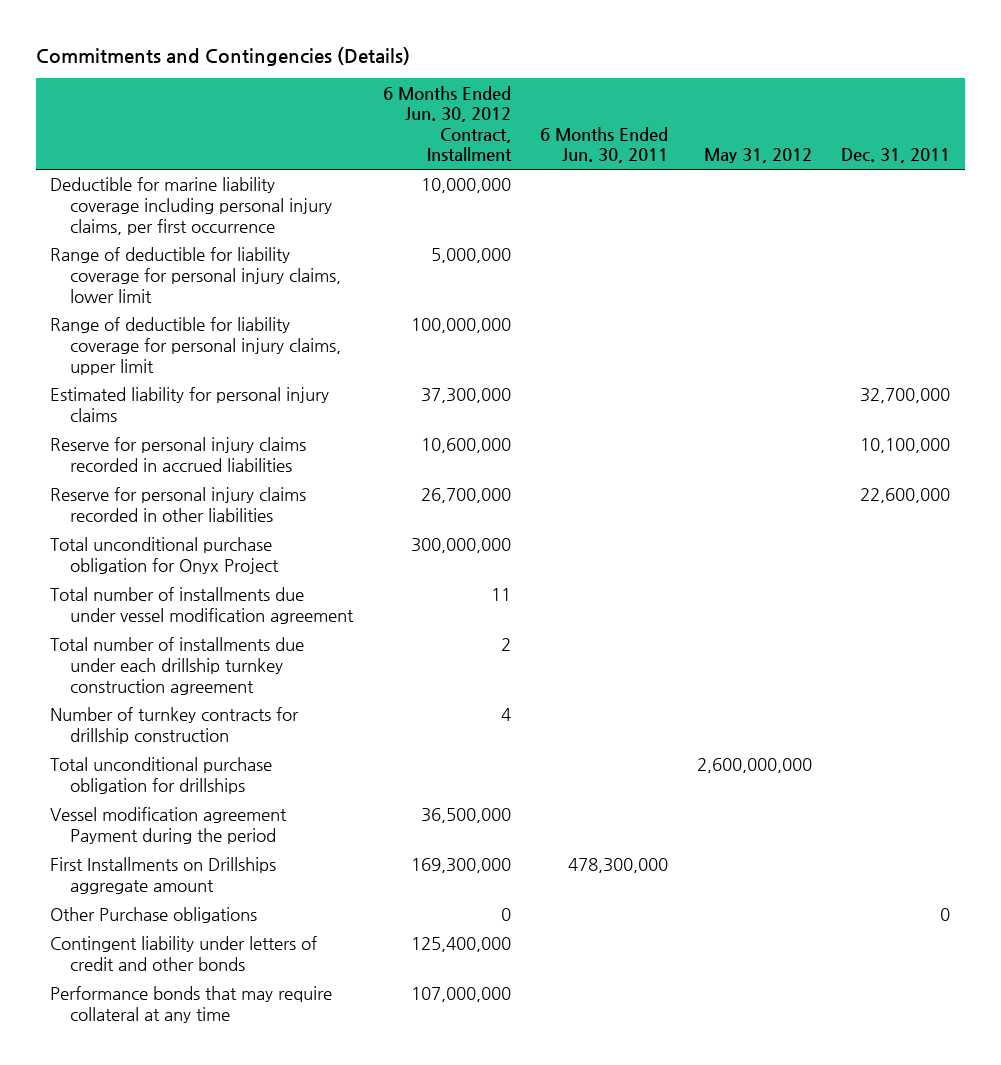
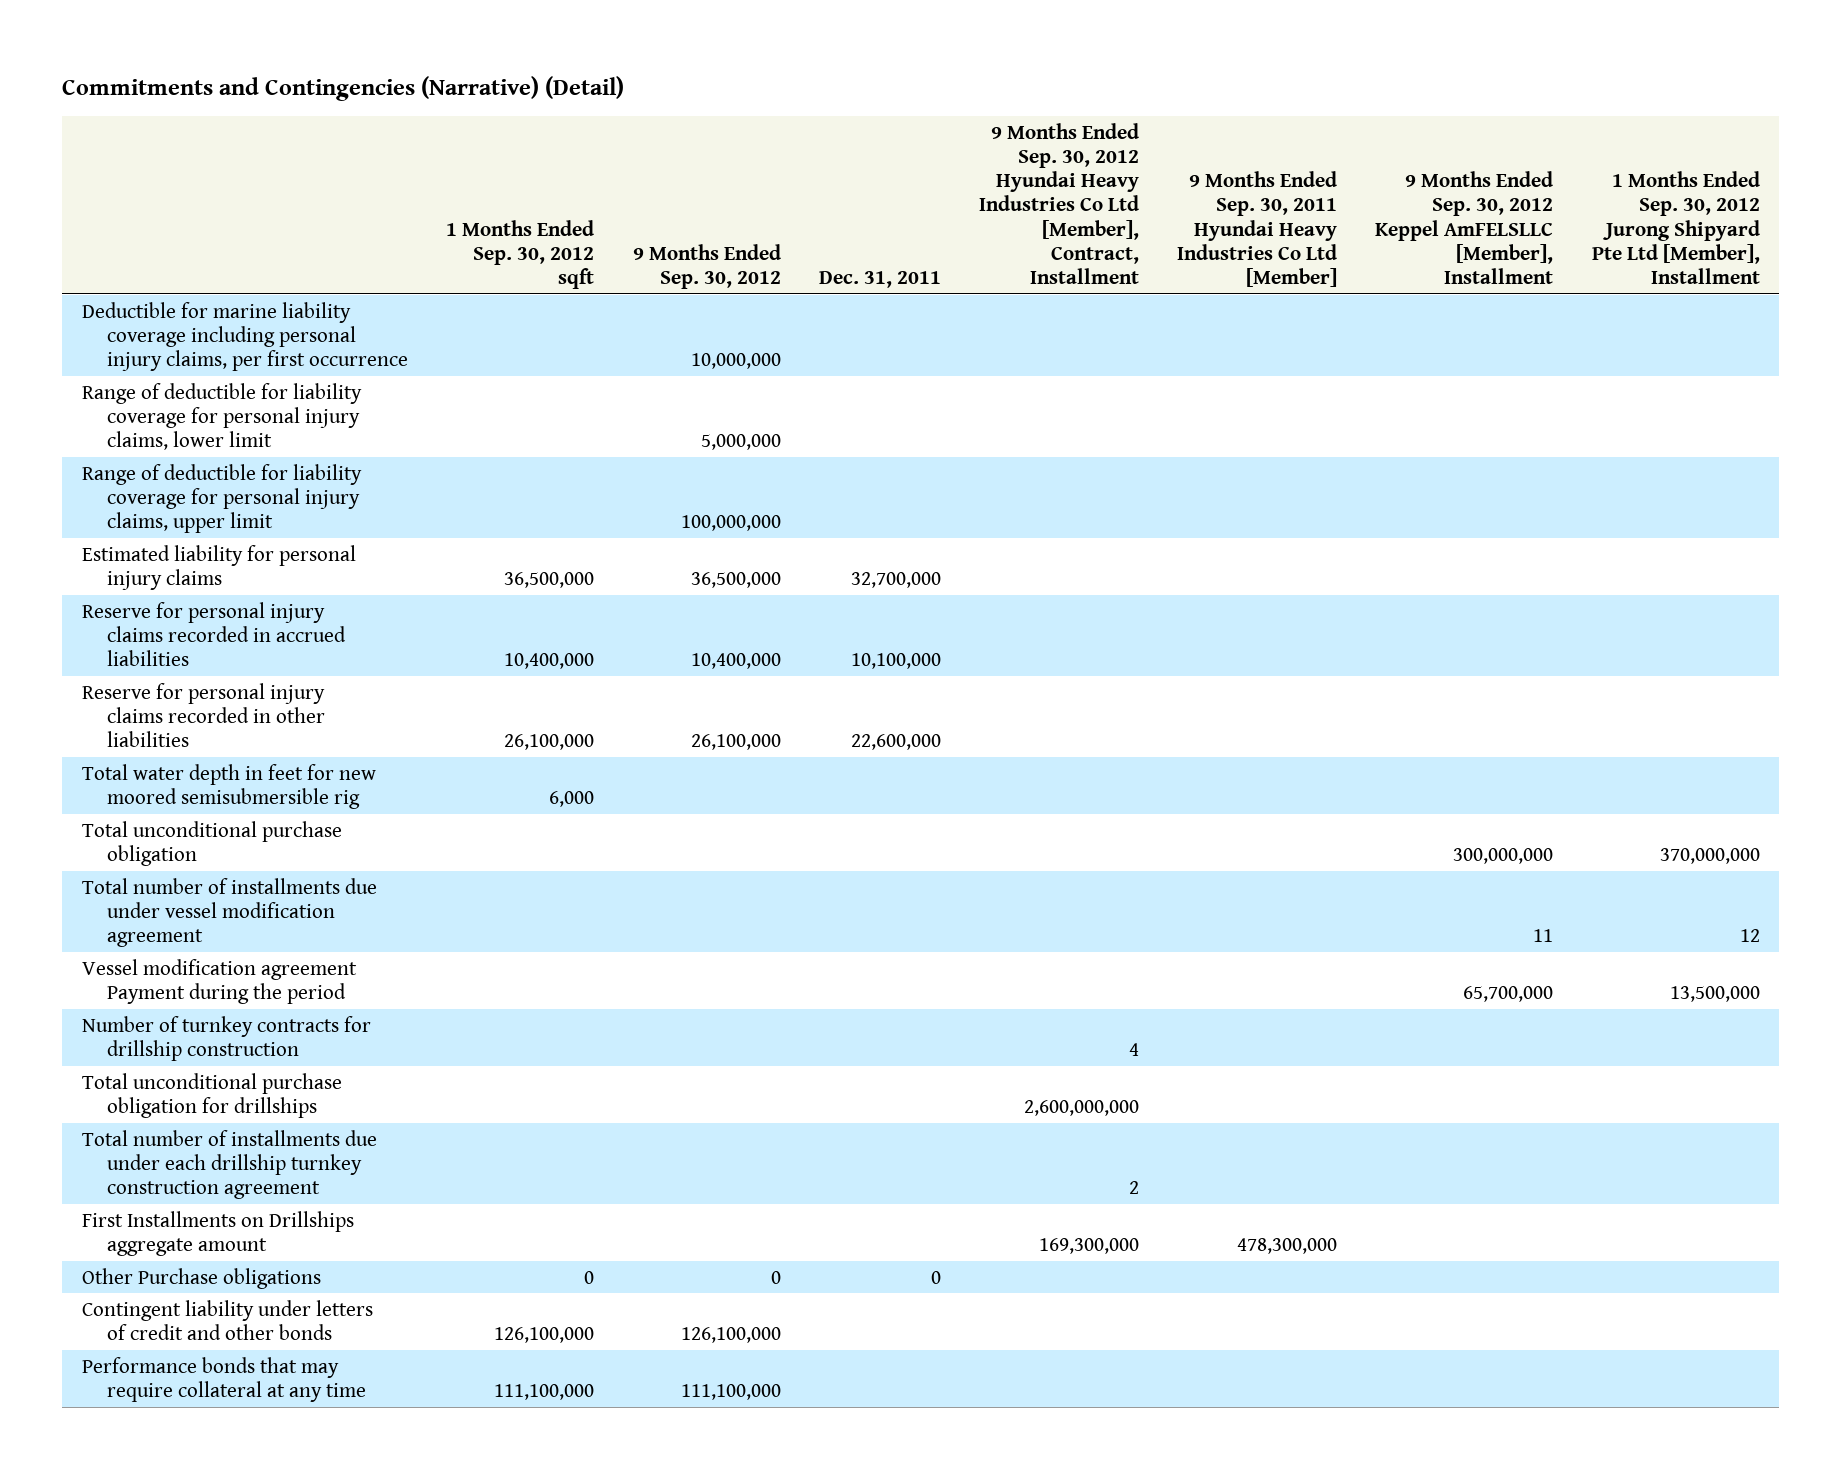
- Commitments and Contingencies (Details)
+ Commitments and Contingencies (Narrative) (Detail)
- | 6 Months Ended Jun. 30, 2012 Contract, Installment | 6 Months Ended Jun. 30, 2011 | May 31, 2012 | Dec. 31, 2011
+ | 1 Months Ended Sep. 30, 2012 sqft | 9 Months Ended Sep. 30, 2012 | Dec. 31, 2011 | 9 Months Ended Sep. 30, 2012 Hyundai Heavy Industries Co Ltd [Member], Contract, Installment | 9 Months Ended Sep. 30, 2011 Hyundai Heavy Industries Co Ltd [Member] | 9 Months Ended Sep. 30, 2012 Keppel AmFELSLLC [Member], Installment | 1 Months Ended Sep. 30, 2012 Jurong Shipyard Pte Ltd [Member], Installment
- Total unconditional purchase obligation for Onyx Project | 300,000,000 | | |
+ Total water depth in feet for new moored semisubmersible rig | 6,000 | | | | | |
+ Total unconditional purchase obligation | | | | | | 300,000,000 | 370,000,000
moved up: Vessel modification agreement Payment during the period | | | | | | 65,700,000 | 13,500,000
moved down: Total number of installments due under each drillship turnkey construction agreement | | | | 2 | | |

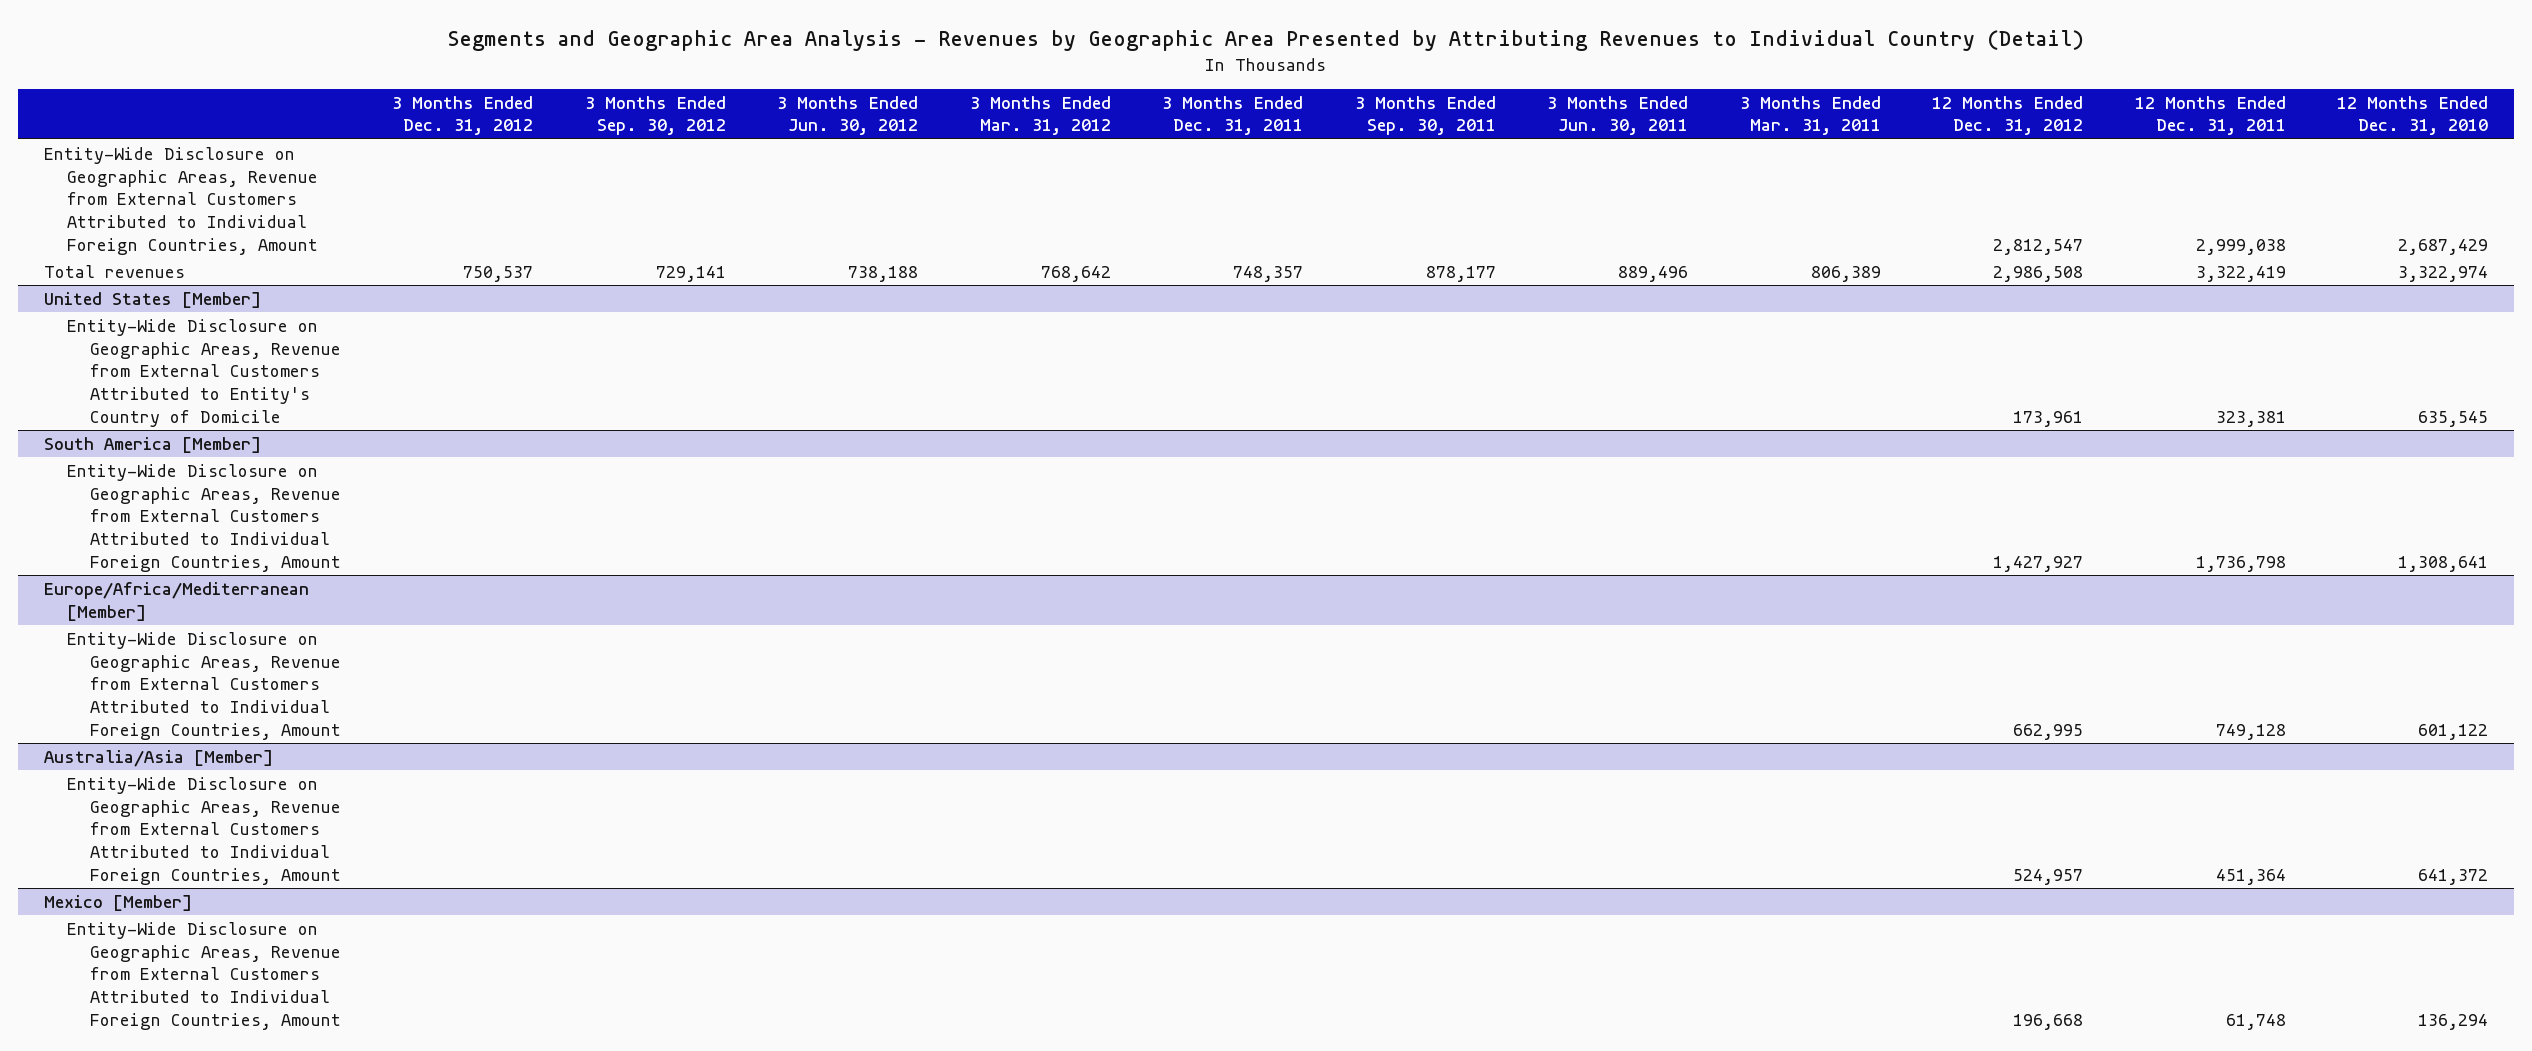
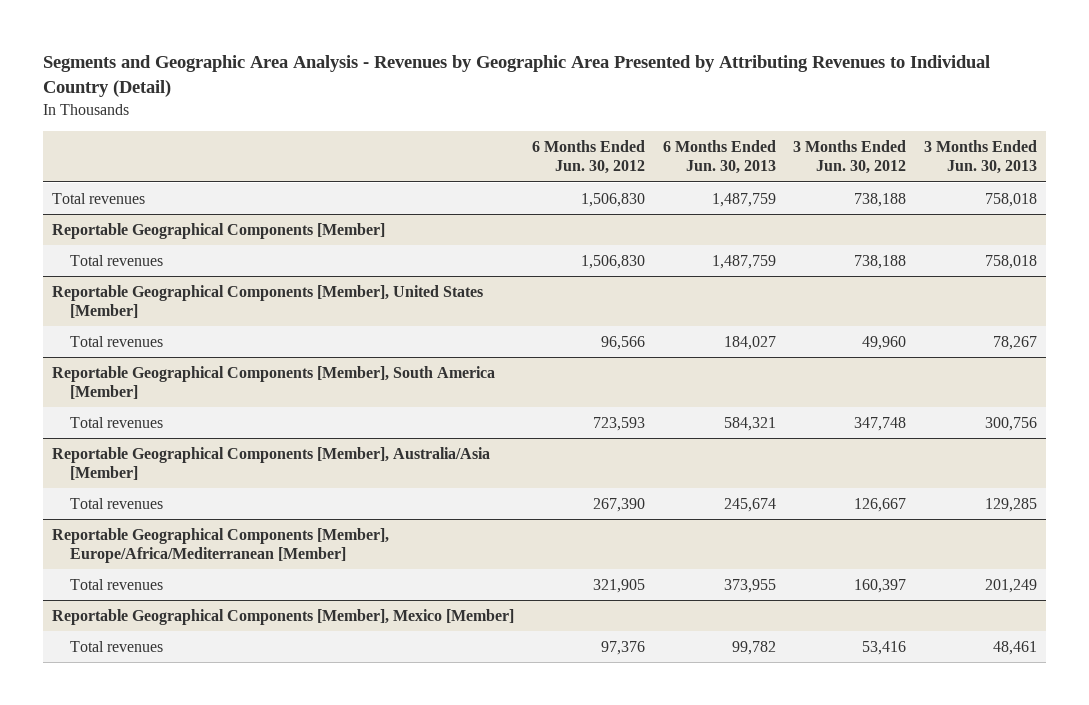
- | 3 Months Ended Dec. 31, 2012 | 3 Months Ended Sep. 30, 2012 | 3 Months Ended Jun. 30, 2012 | 3 Months Ended Mar. 31, 2012 | 3 Months Ended Dec. 31, 2011 | 3 Months Ended Sep. 30, 2011 | 3 Months Ended Jun. 30, 2011 | 3 Months Ended Mar. 31, 2011 | 12 Months Ended Dec. 31, 2012 | 12 Months Ended Dec. 31, 2011 | 12 Months Ended Dec. 31, 2010
+ | 6 Months Ended Jun. 30, 2012 | 6 Months Ended Jun. 30, 2013 | 3 Months Ended Jun. 30, 2012 | 3 Months Ended Jun. 30, 2013
- Entity-Wide Disclosure on Geographic Areas, Revenue from External Customers Attributed to Individual Foreign Countries, Amount | | | | | | | | | 2,812,547 | 2,999,038 | 2,687,429
- United States [Member]
- Entity-Wide Disclosure on Geographic Areas, Revenue from External Customers Attributed to Entity's Country of Domicile | | | | | | | | | 173,961 | 323,381 | 635,545
- South America [Member]
- Entity-Wide Disclosure on Geographic Areas, Revenue from External Customers Attributed to Individual Foreign Countries, Amount | | | | | | | | | 1,427,927 | 1,736,798 | 1,308,641
- Europe/Africa/Mediterranean [Member]
- Entity-Wide Disclosure on Geographic Areas, Revenue from External Customers Attributed to Individual Foreign Countries, Amount | | | | | | | | | 662,995 | 749,128 | 601,122
- Australia/Asia [Member]
- Entity-Wide Disclosure on Geographic Areas, Revenue from External Customers Attributed to Individual Foreign Countries, Amount | | | | | | | | | 524,957 | 451,364 | 641,372
- Mexico [Member]
- Entity-Wide Disclosure on Geographic Areas, Revenue from External Customers Attributed to Individual Foreign Countries, Amount | | | | | | | | | 196,668 | 61,748 | 136,294
+ Reportable Geographical Components [Member]
+ Total revenues | 1,506,830 | 1,487,759 | 738,188 | 758,018
+ Reportable Geographical Components [Member], United States [Member]
+ Total revenues | 96,566 | 184,027 | 49,960 | 78,267
+ Reportable Geographical Components [Member], South America [Member]
+ Total revenues | 723,593 | 584,321 | 347,748 | 300,756
+ Reportable Geographical Components [Member], Australia/Asia [Member]
+ Total revenues | 267,390 | 245,674 | 126,667 | 129,285
+ Reportable Geographical Components [Member], Europe/Africa/Mediterranean [Member]
+ Total revenues | 321,905 | 373,955 | 160,397 | 201,249
+ Reportable Geographical Components [Member], Mexico [Member]
+ Total revenues | 97,376 | 99,782 | 53,416 | 48,461

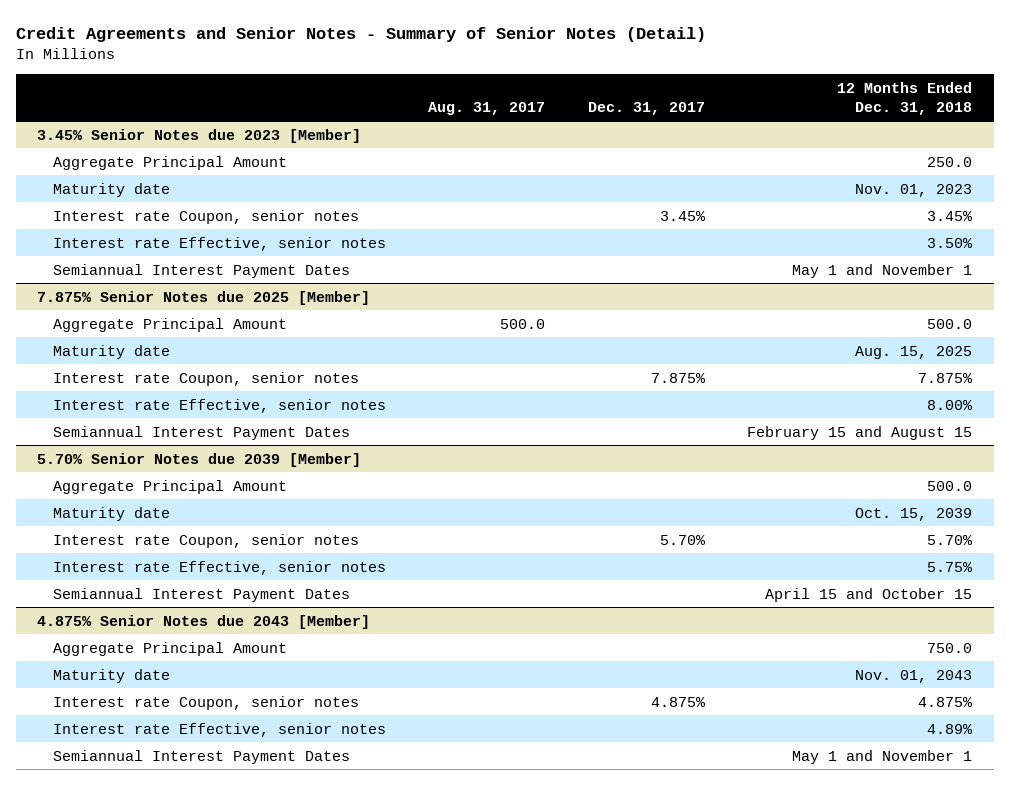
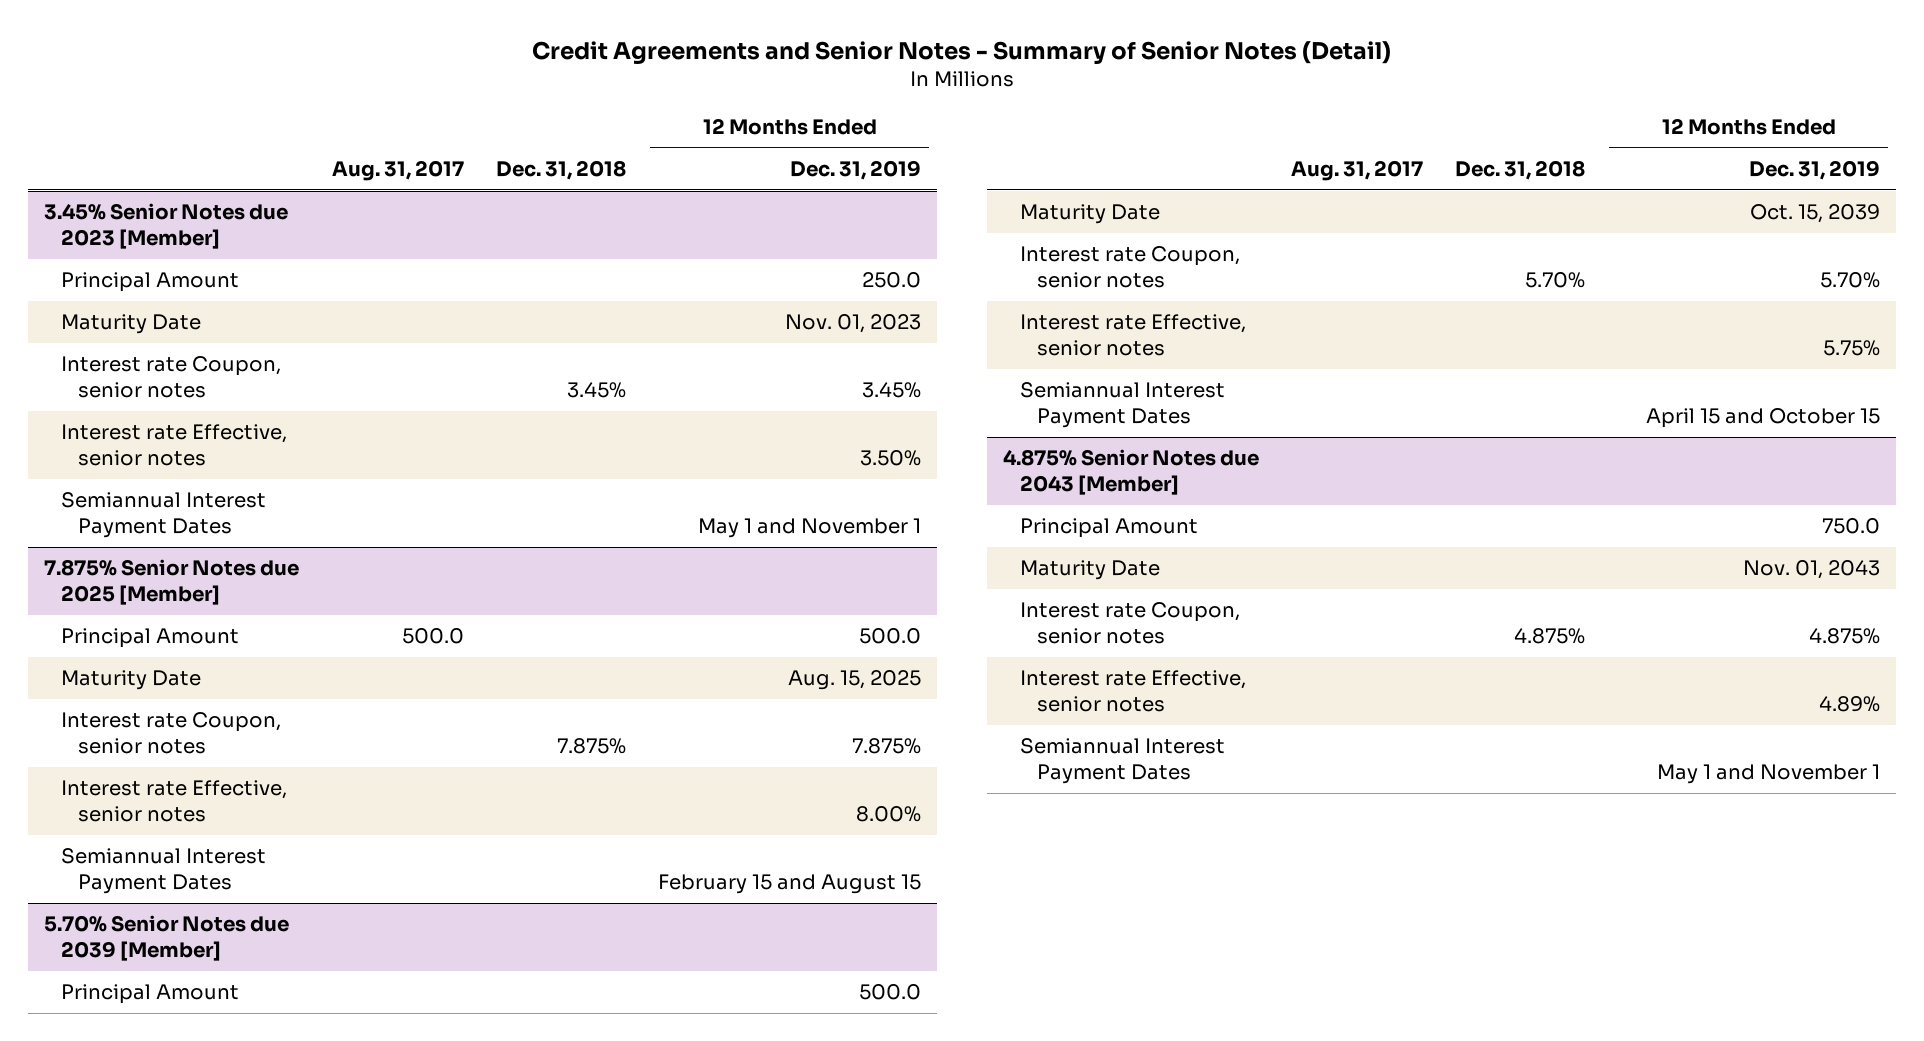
- | Aug. 31, 2017 | Dec. 31, 2017 | 12 Months Ended Dec. 31, 2018
+ | Aug. 31, 2017 | Dec. 31, 2018 | 12 Months Ended Dec. 31, 2019
@ 3.45% Senior Notes due 2023 [Member]
- Aggregate Principal Amount | | | 250.0
- Maturity date | | | Nov. 01, 2023
+ Principal Amount | | | 250.0
+ Maturity Date | | | Nov. 01, 2023
@ 7.875% Senior Notes due 2025 [Member]
- Aggregate Principal Amount | 500.0 | | 500.0
- Maturity date | | | Aug. 15, 2025
+ Principal Amount | 500.0 | | 500.0
+ Maturity Date | | | Aug. 15, 2025
@ 5.70% Senior Notes due 2039 [Member]
- Aggregate Principal Amount | | | 500.0
- Maturity date | | | Oct. 15, 2039
+ Principal Amount | | | 500.0
+ Maturity Date | | | Oct. 15, 2039
@ 4.875% Senior Notes due 2043 [Member]
- Aggregate Principal Amount | | | 750.0
- Maturity date | | | Nov. 01, 2043
+ Principal Amount | | | 750.0
+ Maturity Date | | | Nov. 01, 2043

